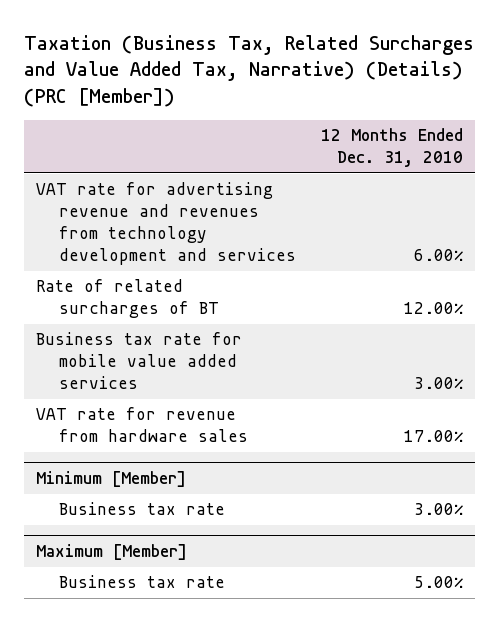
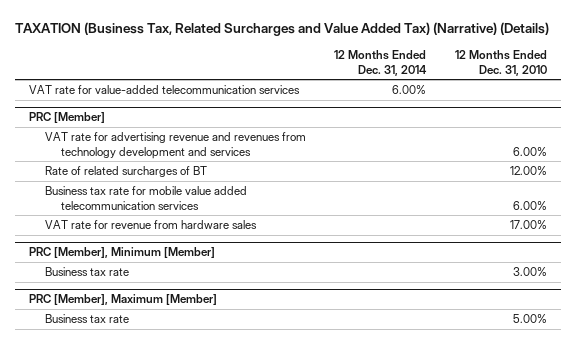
- Taxation (Business Tax, Related Surcharges and Value Added Tax, Narrative) (Details) (PRC [Member])
+ TAXATION (Business Tax, Related Surcharges and Value Added Tax) (Narrative) (Details)
- | 12 Months Ended Dec. 31, 2010
+ | 12 Months Ended Dec. 31, 2014 | 12 Months Ended Dec. 31, 2010
+ VAT rate for value-added telecommunication services | 6.00% |
+ PRC [Member]
- Business tax rate for mobile value added services | 3.00%
+ Business tax rate for mobile value added telecommunication services | | 6.00%
- Minimum [Member]
+ PRC [Member], Minimum [Member]
- Maximum [Member]
+ PRC [Member], Maximum [Member]

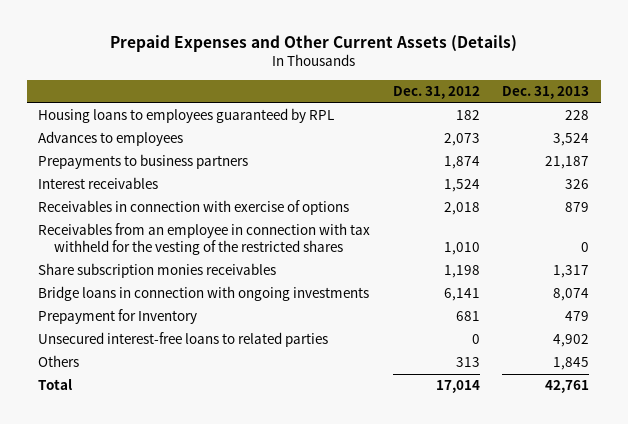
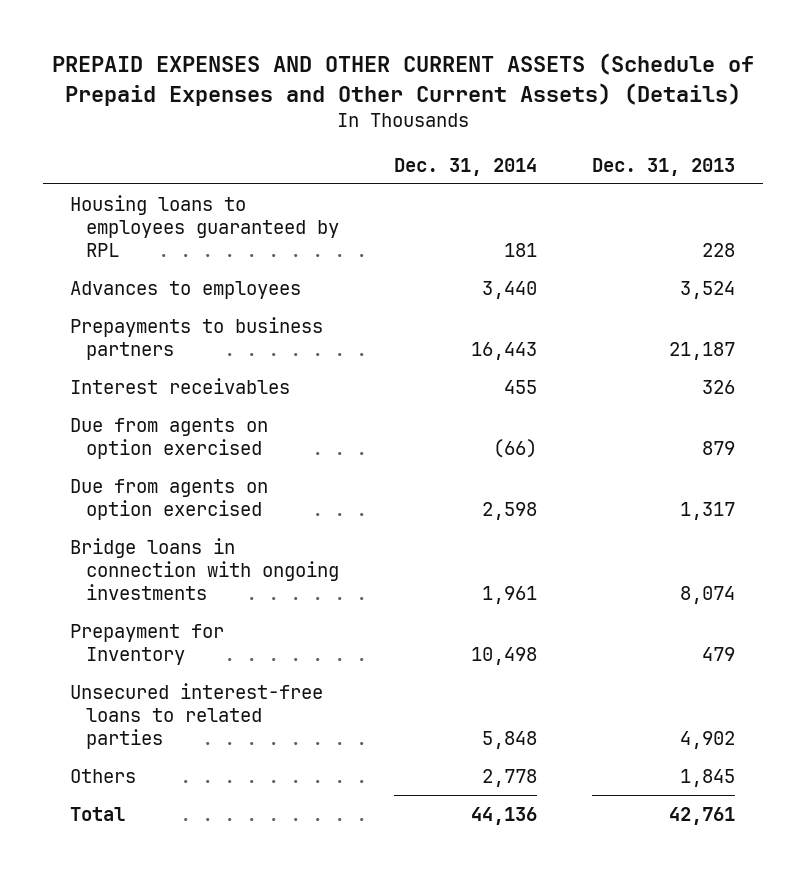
- Prepaid Expenses and Other Current Assets (Details)
+ PREPAID EXPENSES AND OTHER CURRENT ASSETS (Schedule of Prepaid Expenses and Other Current Assets) (Details)
- | Dec. 31, 2012 | Dec. 31, 2013
+ | Dec. 31, 2014 | Dec. 31, 2013
- Receivables in connection with exercise of options | 2,018 | 879
- Receivables from an employee in connection with tax withheld for the vesting of the restricted shares | 1,010 | 0
- Share subscription monies receivables | 1,198 | 1,317
+ Due from agents on option exercised | (66) | 879
+ Due from agents on option exercised | 2,598 | 1,317

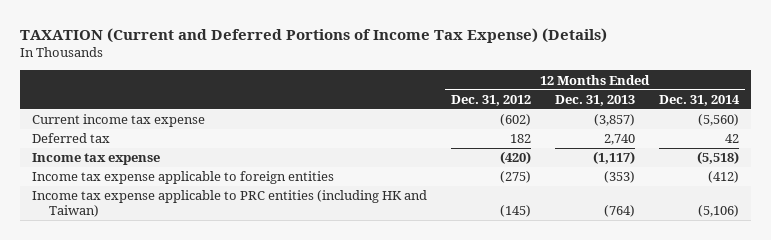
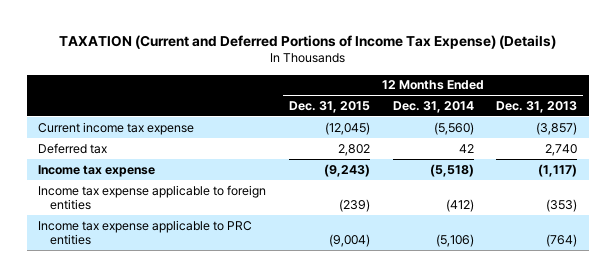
- | 12 Months Ended Dec. 31, 2012 | 12 Months Ended Dec. 31, 2013 | 12 Months Ended Dec. 31, 2014
+ | 12 Months Ended Dec. 31, 2015 | 12 Months Ended Dec. 31, 2014 | 12 Months Ended Dec. 31, 2013
- Income tax expense applicable to PRC entities (including HK and Taiwan) | (145) | (764) | (5,106)
+ Income tax expense applicable to PRC entities | (9,004) | (5,106) | (764)

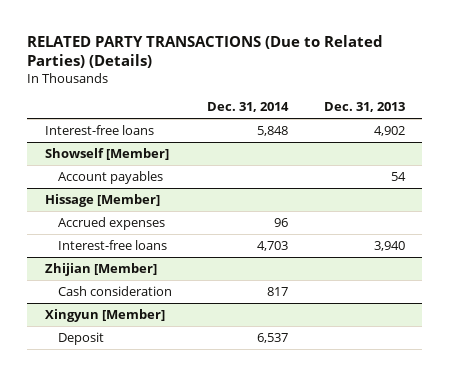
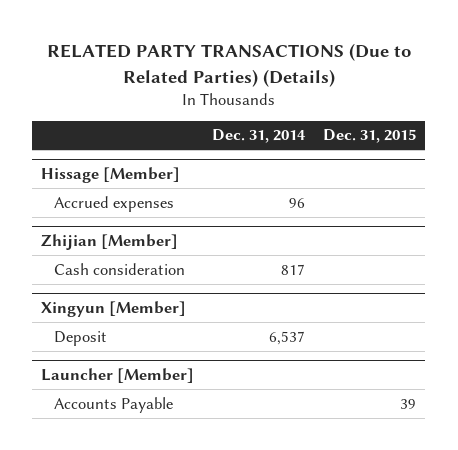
- | Dec. 31, 2014 | Dec. 31, 2013
+ | Dec. 31, 2014 | Dec. 31, 2015
- Interest-free loans | 5,848 | 4,902
- Showself [Member]
- Account payables | | 54
@ Hissage [Member]
- Interest-free loans | 4,703 | 3,940
+ Launcher [Member]
+ Accounts Payable | | 39

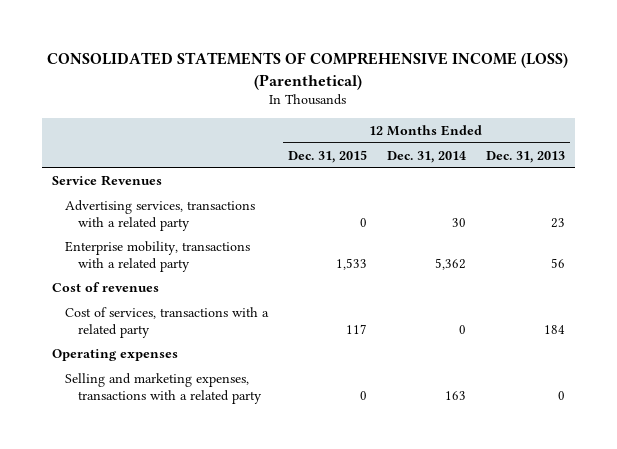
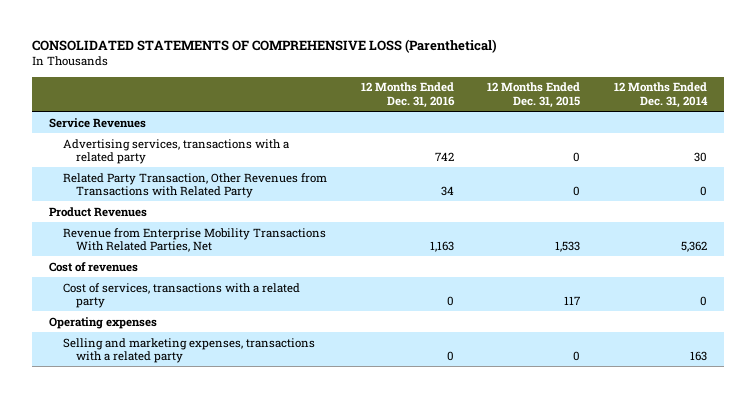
- CONSOLIDATED STATEMENTS OF COMPREHENSIVE INCOME (LOSS) (Parenthetical)
+ CONSOLIDATED STATEMENTS OF COMPREHENSIVE LOSS (Parenthetical)
- | 12 Months Ended Dec. 31, 2015 | 12 Months Ended Dec. 31, 2014 | 12 Months Ended Dec. 31, 2013
+ | 12 Months Ended Dec. 31, 2016 | 12 Months Ended Dec. 31, 2015 | 12 Months Ended Dec. 31, 2014
- Enterprise mobility, transactions with a related party | 1,533 | 5,362 | 56
+ Related Party Transaction, Other Revenues from Transactions with Related Party | 34 | 0 | 0
+ Product Revenues
+ Revenue from Enterprise Mobility Transactions With Related Parties, Net | 1,163 | 1,533 | 5,362

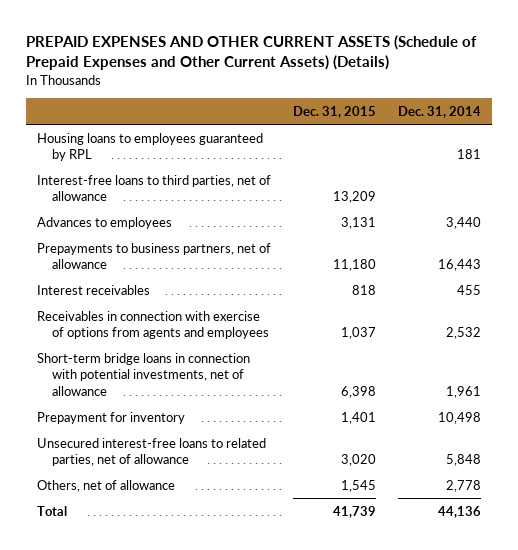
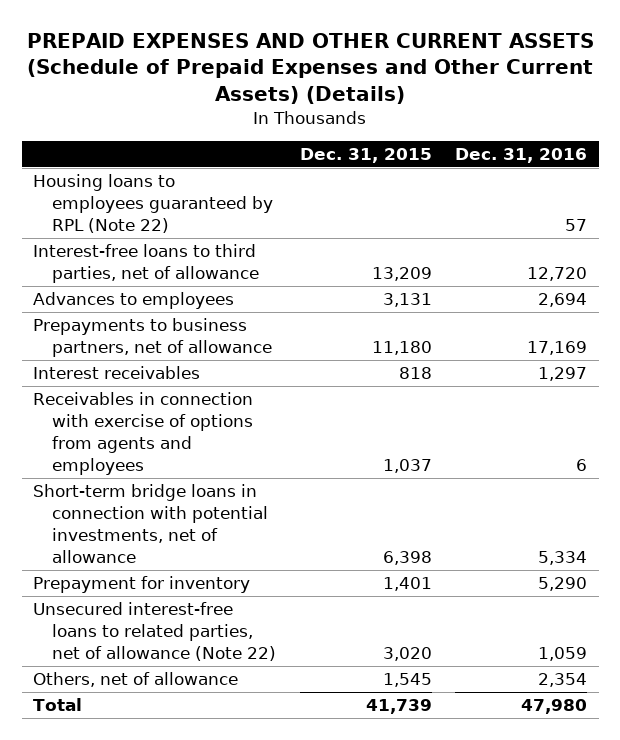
- | Dec. 31, 2015 | Dec. 31, 2014
+ | Dec. 31, 2015 | Dec. 31, 2016
- Housing loans to employees guaranteed by RPL | | 181
+ Housing loans to employees guaranteed by RPL (Note 22) | | 57
- Unsecured interest-free loans to related parties, net of allowance | 3,020 | 5,848
+ Unsecured interest-free loans to related parties, net of allowance (Note 22) | 3,020 | 1,059

